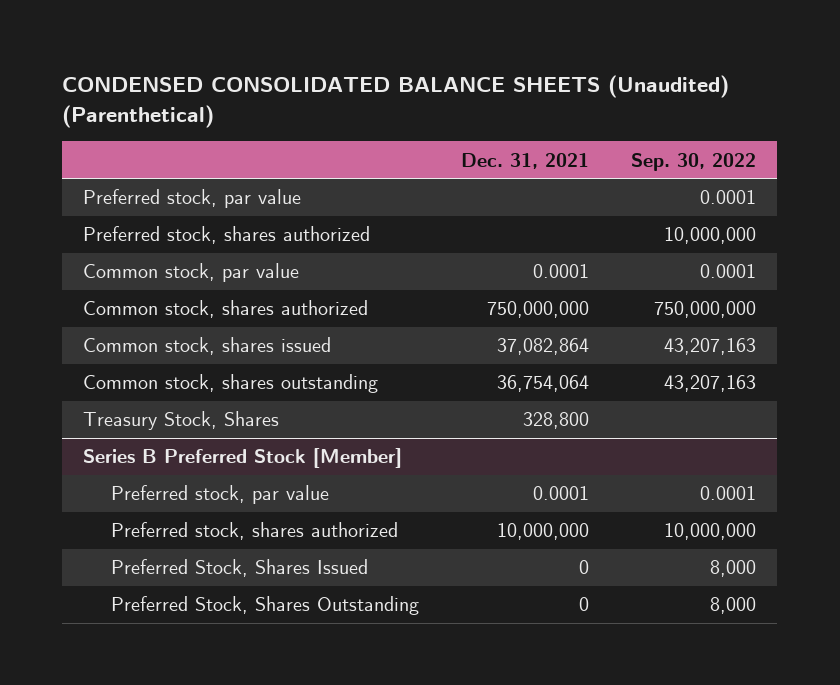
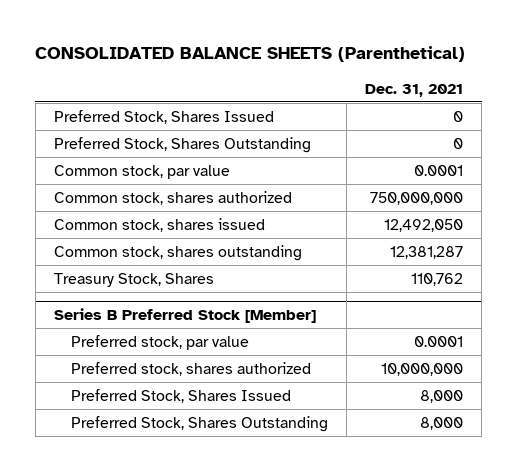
- CONDENSED CONSOLIDATED BALANCE SHEETS (Unaudited) (Parenthetical)
+ CONSOLIDATED BALANCE SHEETS (Parenthetical)
- | Dec. 31, 2021 | Sep. 30, 2022
+ | Dec. 31, 2021
- Preferred stock, par value | | 0.0001
- Preferred stock, shares authorized | | 10,000,000
+ Preferred Stock, Shares Issued | 0
+ Preferred Stock, Shares Outstanding | 0
- Common stock, shares issued | 37,082,864 | 43,207,163
- Common stock, shares outstanding | 36,754,064 | 43,207,163
- Treasury Stock, Shares | 328,800 |
+ Common stock, shares issued | 12,492,050
+ Common stock, shares outstanding | 12,381,287
+ Treasury Stock, Shares | 110,762
@ Series B Preferred Stock [Member]
- Preferred Stock, Shares Issued | 0 | 8,000
- Preferred Stock, Shares Outstanding | 0 | 8,000
+ Preferred Stock, Shares Issued | 8,000
+ Preferred Stock, Shares Outstanding | 8,000

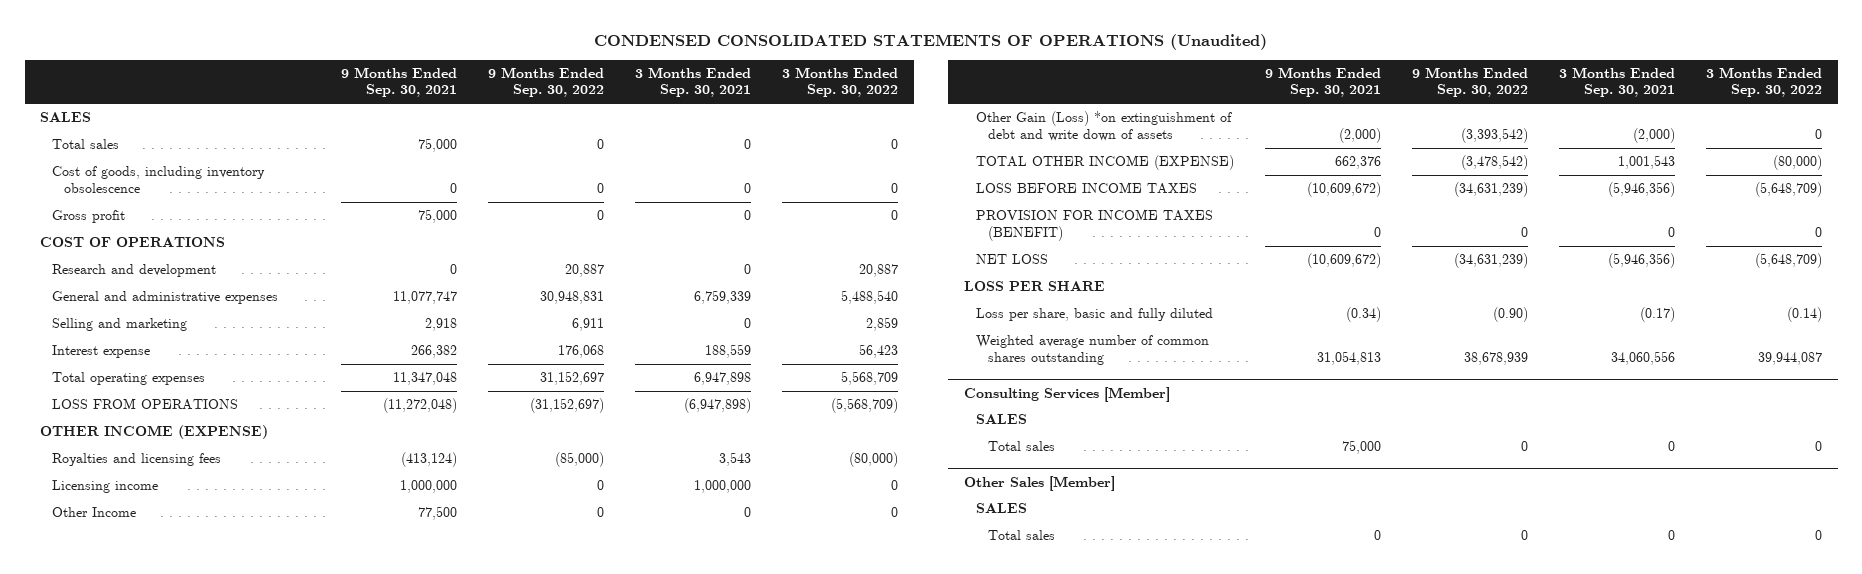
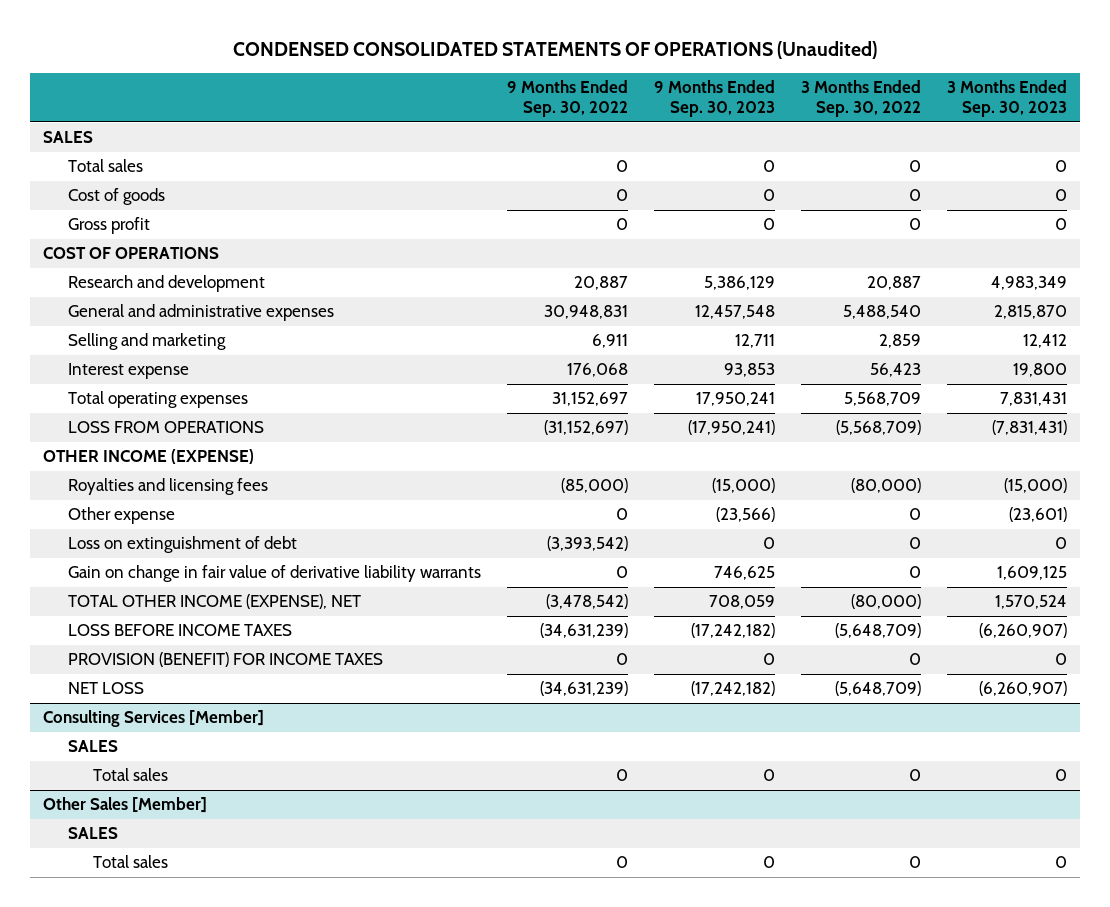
- | 9 Months Ended Sep. 30, 2021 | 9 Months Ended Sep. 30, 2022 | 3 Months Ended Sep. 30, 2021 | 3 Months Ended Sep. 30, 2022
+ | 9 Months Ended Sep. 30, 2022 | 9 Months Ended Sep. 30, 2023 | 3 Months Ended Sep. 30, 2022 | 3 Months Ended Sep. 30, 2023
- Cost of goods, including inventory obsolescence | 0 | 0 | 0 | 0
+ Cost of goods | 0 | 0 | 0 | 0
- Licensing income | 1,000,000 | 0 | 1,000,000 | 0
- Other Income | 77,500 | 0 | 0 | 0
- Other Gain (Loss) *on extinguishment of debt and write down of assets | (2,000) | (3,393,542) | (2,000) | 0
- TOTAL OTHER INCOME (EXPENSE) | 662,376 | (3,478,542) | 1,001,543 | (80,000)
+ Other expense | 0 | (23,566) | 0 | (23,601)
+ Loss on extinguishment of debt | (3,393,542) | 0 | 0 | 0
+ Gain on change in fair value of derivative liability warrants | 0 | 746,625 | 0 | 1,609,125
+ TOTAL OTHER INCOME (EXPENSE), NET | (3,478,542) | 708,059 | (80,000) | 1,570,524
- PROVISION FOR INCOME TAXES (BENEFIT) | 0 | 0 | 0 | 0
+ PROVISION (BENEFIT) FOR INCOME TAXES | 0 | 0 | 0 | 0
- LOSS PER SHARE
- Loss per share, basic and fully diluted | (0.34) | (0.90) | (0.17) | (0.14)
- Weighted average number of common shares outstanding | 31,054,813 | 38,678,939 | 34,060,556 | 39,944,087

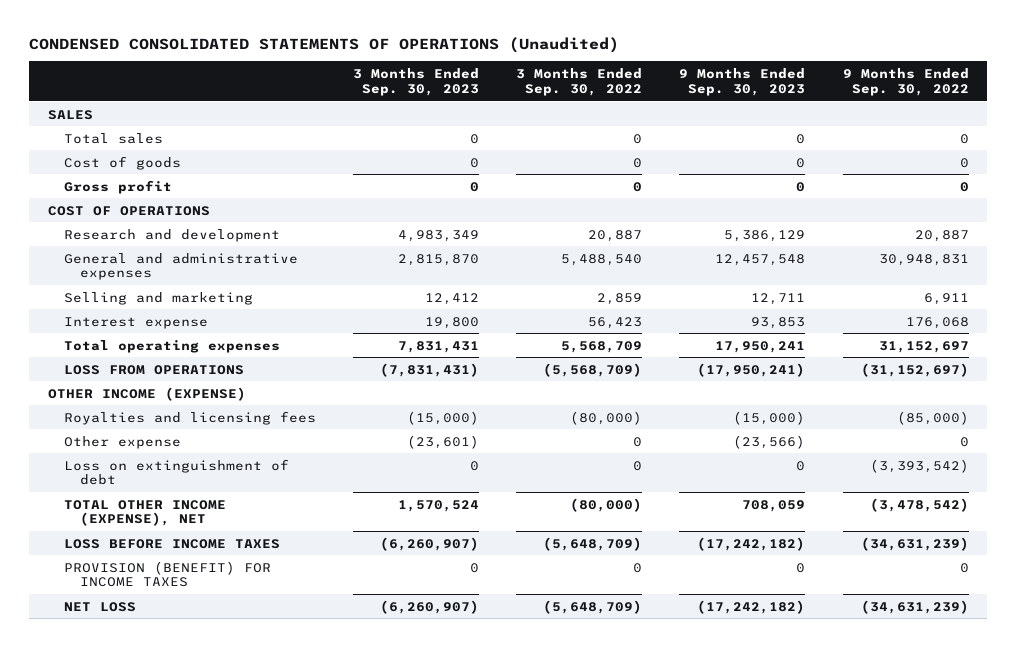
- | 9 Months Ended Sep. 30, 2022 | 9 Months Ended Sep. 30, 2023 | 3 Months Ended Sep. 30, 2022 | 3 Months Ended Sep. 30, 2023
+ | 3 Months Ended Sep. 30, 2023 | 3 Months Ended Sep. 30, 2022 | 9 Months Ended Sep. 30, 2023 | 9 Months Ended Sep. 30, 2022
- Gain on change in fair value of derivative liability warrants | 0 | 746,625 | 0 | 1,609,125
- Consulting Services [Member]
- SALES
- Total sales | 0 | 0 | 0 | 0
- Other Sales [Member]
- SALES
- Total sales | 0 | 0 | 0 | 0

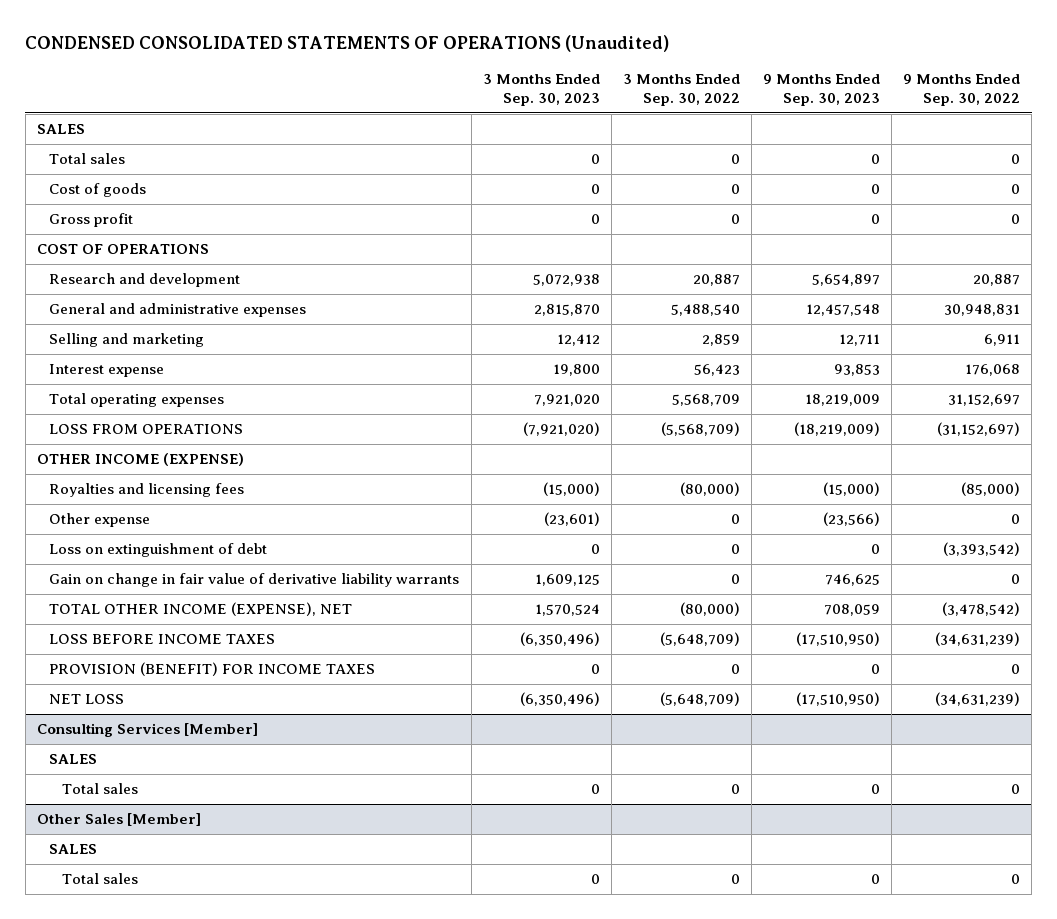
- Research and development | 4,983,349 | 20,887 | 5,386,129 | 20,887
+ Research and development | 5,072,938 | 20,887 | 5,654,897 | 20,887
- Total operating expenses | 7,831,431 | 5,568,709 | 17,950,241 | 31,152,697
- LOSS FROM OPERATIONS | (7,831,431) | (5,568,709) | (17,950,241) | (31,152,697)
+ Total operating expenses | 7,921,020 | 5,568,709 | 18,219,009 | 31,152,697
+ LOSS FROM OPERATIONS | (7,921,020) | (5,568,709) | (18,219,009) | (31,152,697)
+ Gain on change in fair value of derivative liability warrants | 1,609,125 | 0 | 746,625 | 0
- LOSS BEFORE INCOME TAXES | (6,260,907) | (5,648,709) | (17,242,182) | (34,631,239)
+ LOSS BEFORE INCOME TAXES | (6,350,496) | (5,648,709) | (17,510,950) | (34,631,239)
- NET LOSS | (6,260,907) | (5,648,709) | (17,242,182) | (34,631,239)
+ NET LOSS | (6,350,496) | (5,648,709) | (17,510,950) | (34,631,239)
+ Consulting Services [Member]
+ SALES
+ Total sales | 0 | 0 | 0 | 0
+ Other Sales [Member]
+ SALES
+ Total sales | 0 | 0 | 0 | 0

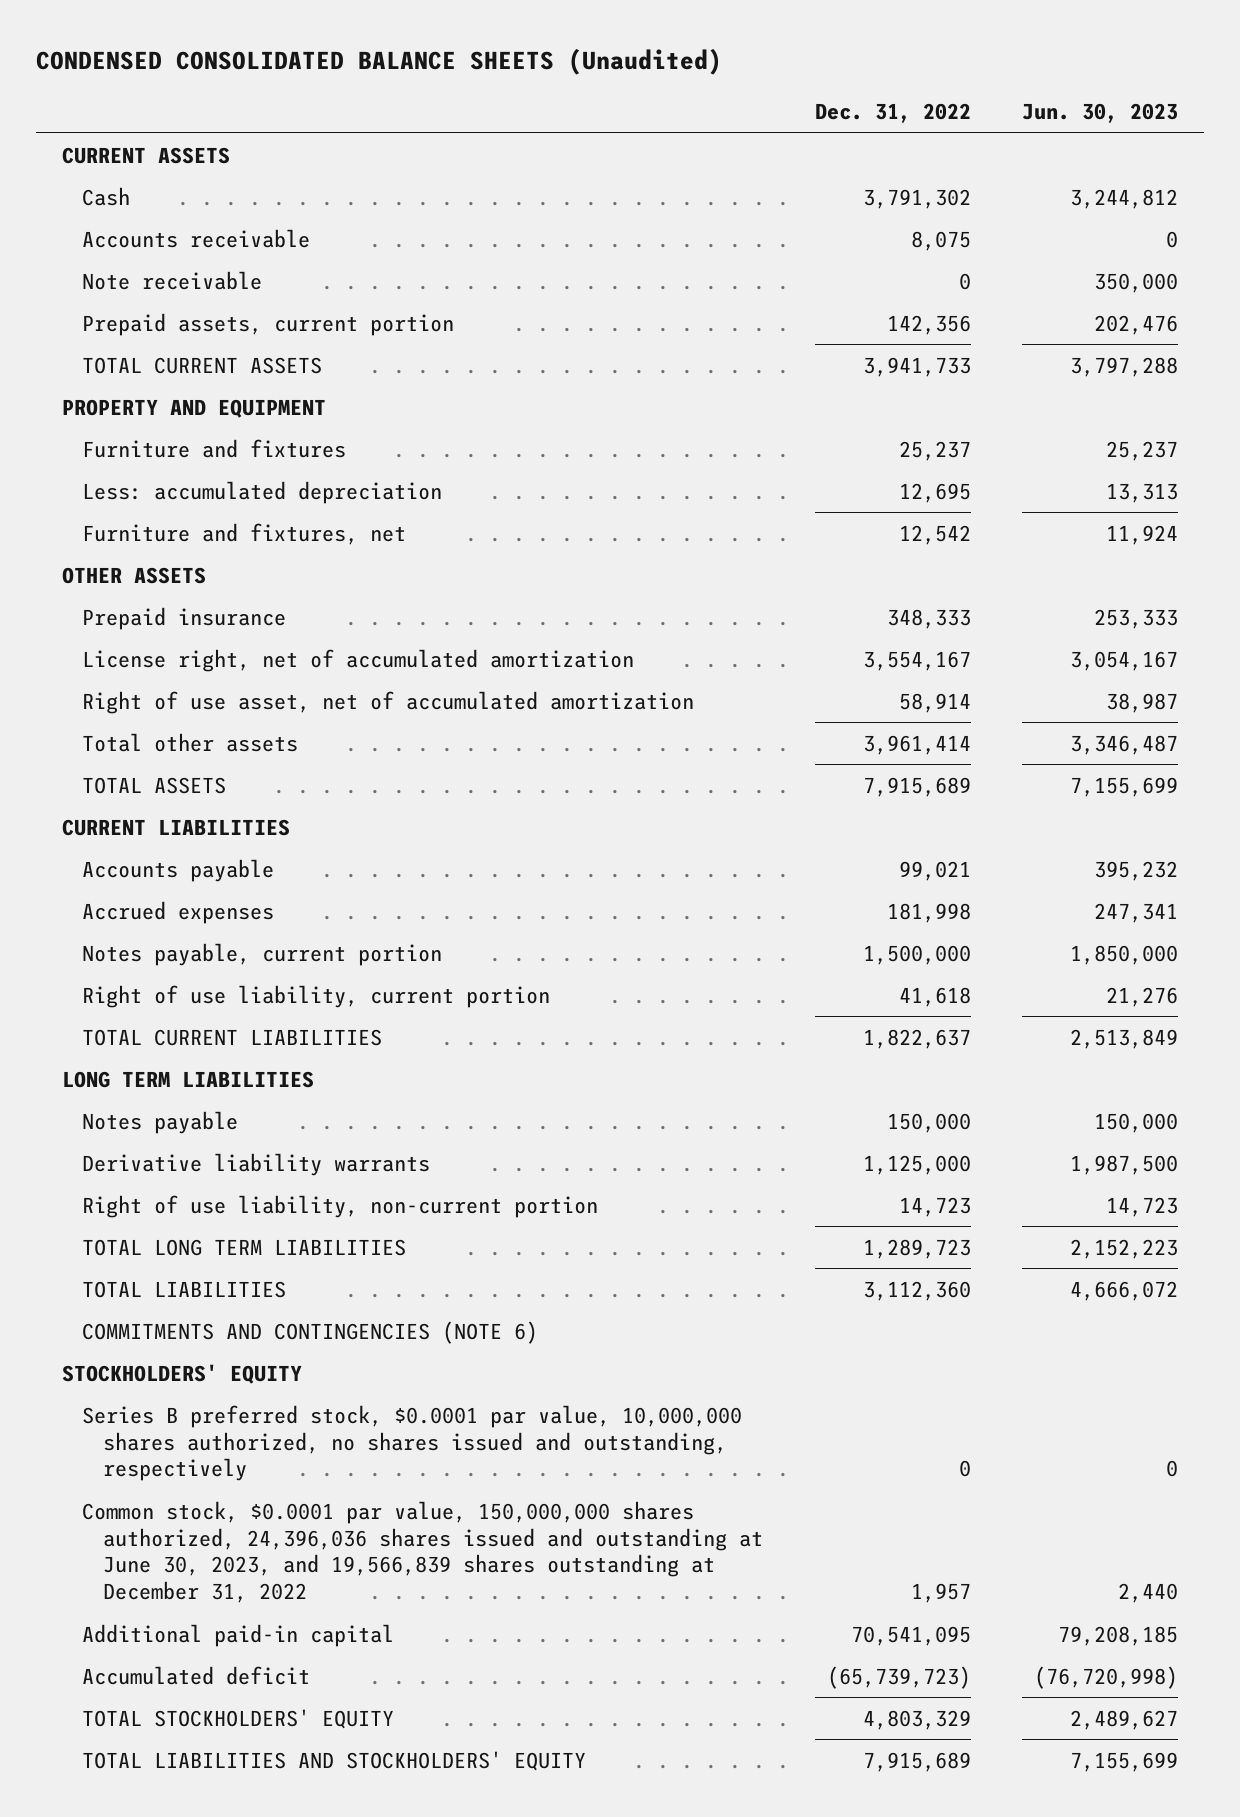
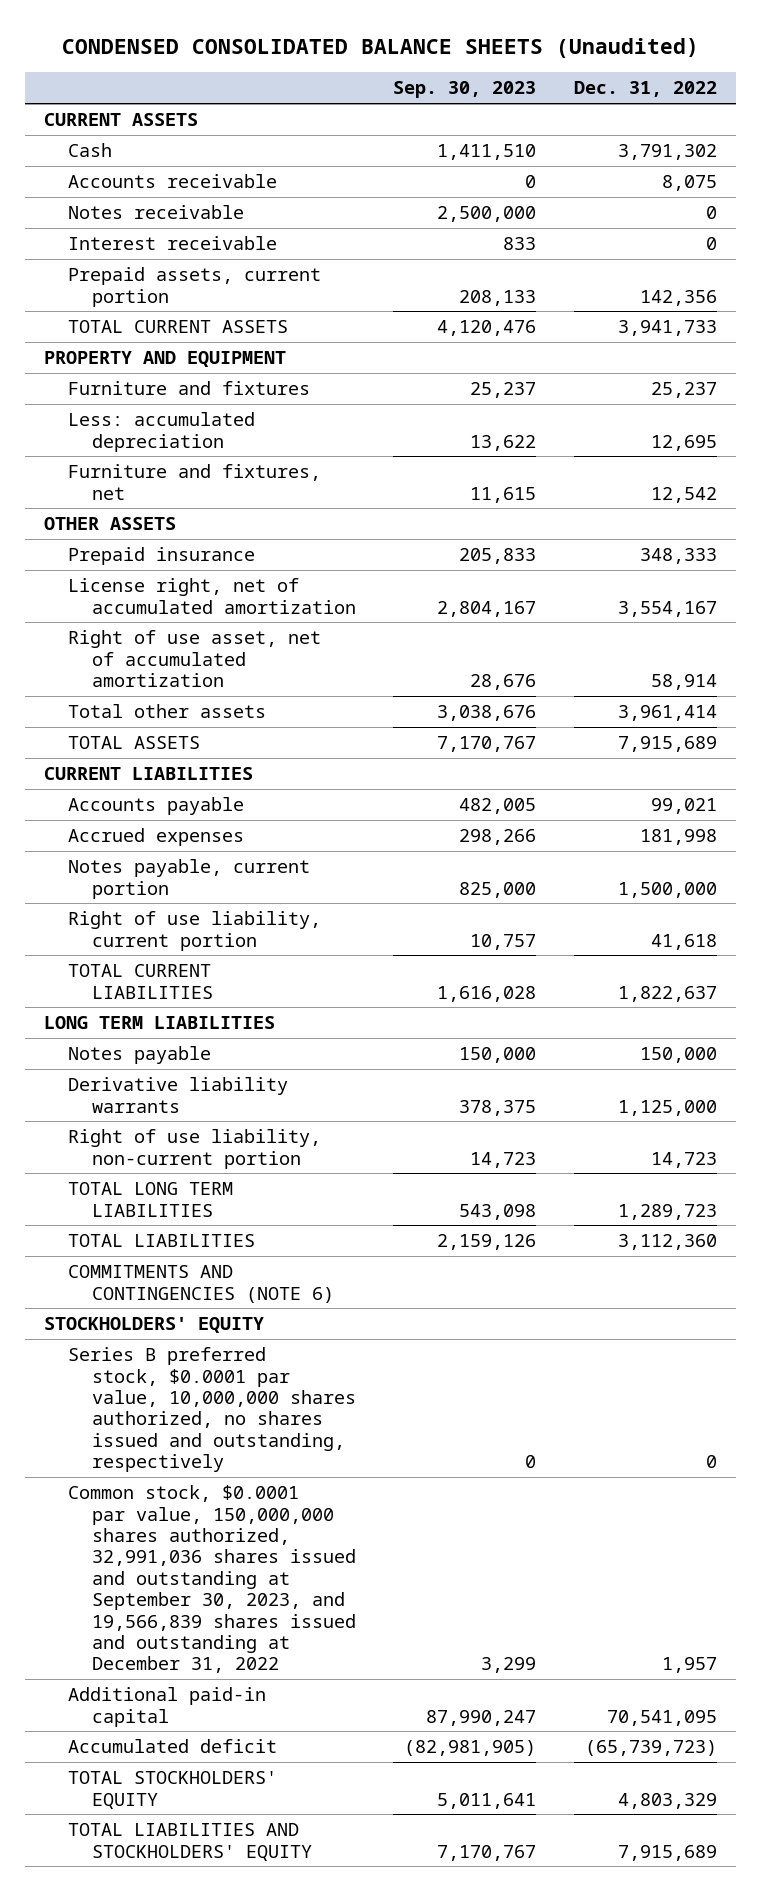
- | Dec. 31, 2022 | Jun. 30, 2023
+ | Sep. 30, 2023 | Dec. 31, 2022
- Note receivable | 0 | 350,000
+ Notes receivable | 2,500,000 | 0
+ Interest receivable | 833 | 0
- Common stock, $0.0001 par value, 150,000,000 shares authorized, 24,396,036 shares issued and outstanding at June 30, 2023, and 19,566,839 shares outstanding at December 31, 2022 | 1,957 | 2,440
+ Common stock, $0.0001 par value, 150,000,000 shares authorized, 32,991,036 shares issued and outstanding at September 30, 2023, and 19,566,839 shares issued and outstanding at December 31, 2022 | 3,299 | 1,957

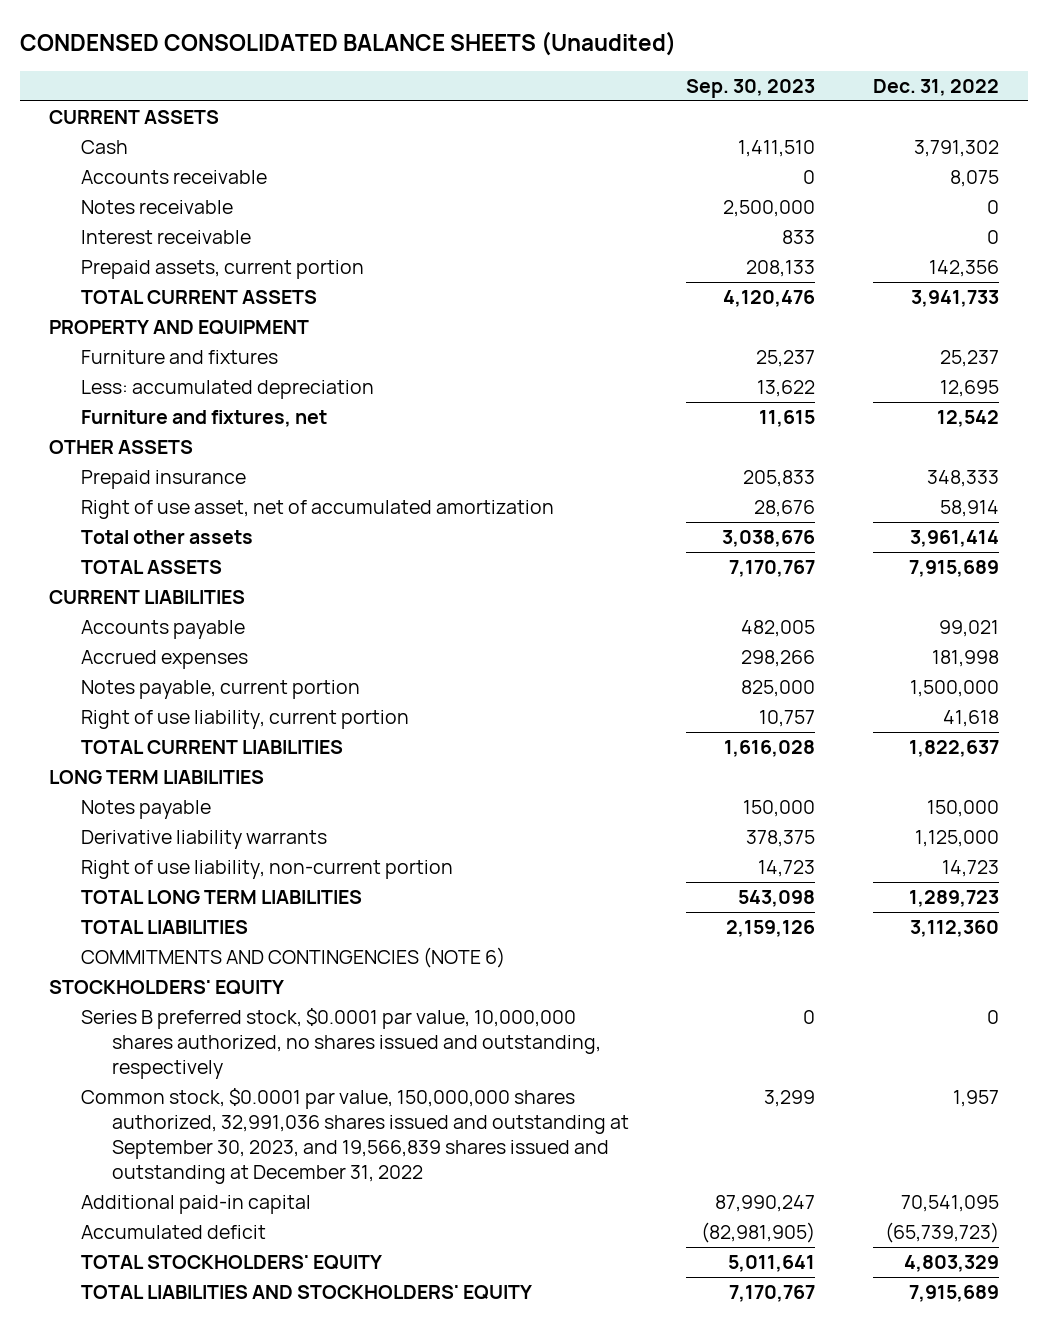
- License right, net of accumulated amortization | 2,804,167 | 3,554,167

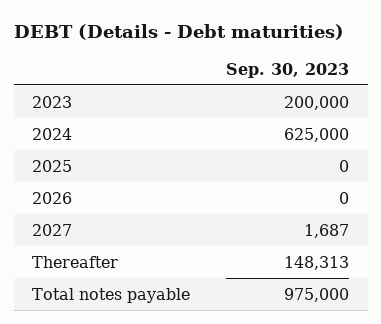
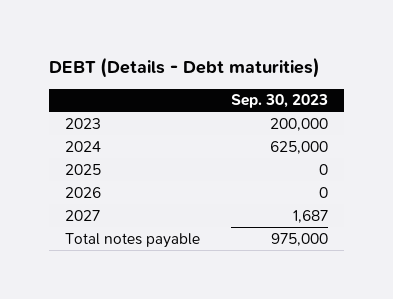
- Thereafter | 148,313

